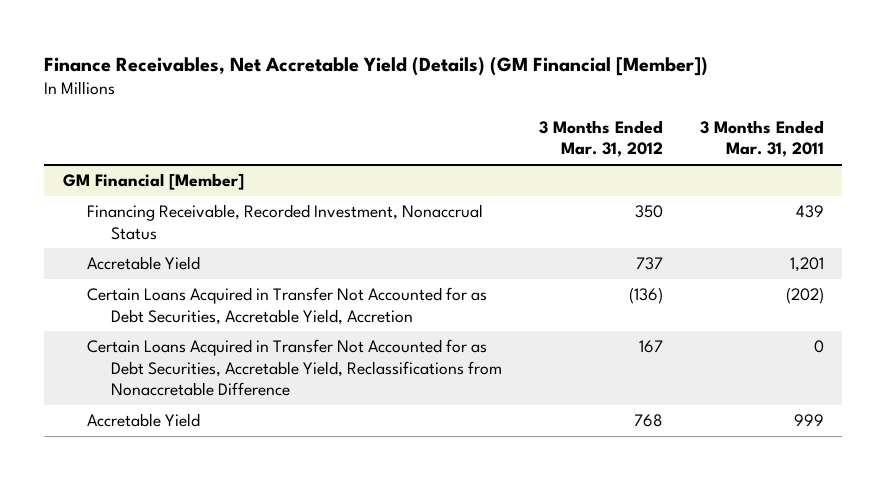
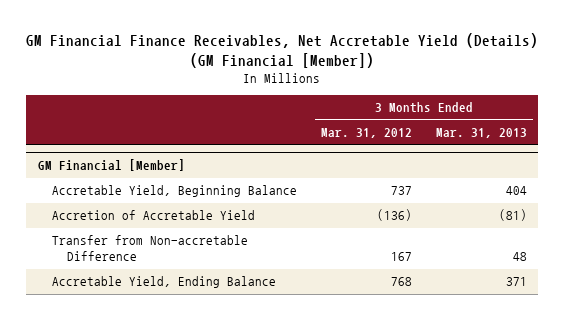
- Finance Receivables, Net Accretable Yield (Details) (GM Financial [Member])
+ GM Financial Finance Receivables, Net Accretable Yield (Details) (GM Financial [Member])
- | 3 Months Ended Mar. 31, 2012 | 3 Months Ended Mar. 31, 2011
+ | 3 Months Ended Mar. 31, 2012 | 3 Months Ended Mar. 31, 2013
@ GM Financial [Member]
- Financing Receivable, Recorded Investment, Nonaccrual Status | 350 | 439
- Accretable Yield | 737 | 1,201
- Certain Loans Acquired in Transfer Not Accounted for as Debt Securities, Accretable Yield, Accretion | (136) | (202)
- Certain Loans Acquired in Transfer Not Accounted for as Debt Securities, Accretable Yield, Reclassifications from Nonaccretable Difference | 167 | 0
- Accretable Yield | 768 | 999
+ Accretable Yield, Beginning Balance | 737 | 404
+ Accretion of Accretable Yield | (136) | (81)
+ Transfer from Non-accretable Difference | 167 | 48
+ Accretable Yield, Ending Balance | 768 | 371

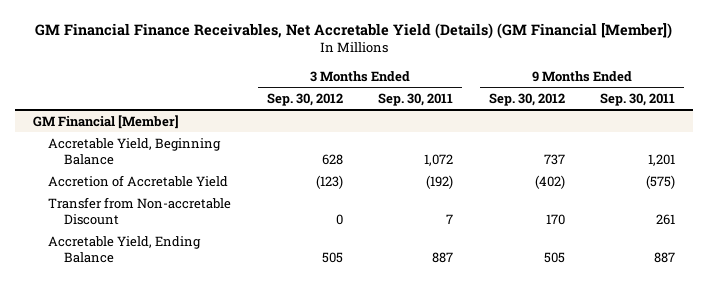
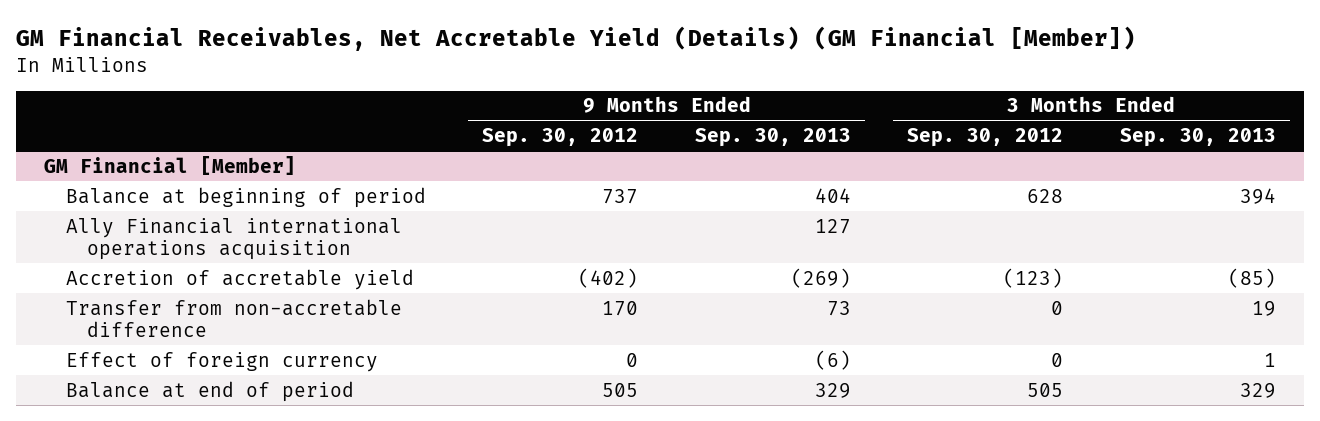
- GM Financial Finance Receivables, Net Accretable Yield (Details) (GM Financial [Member])
+ GM Financial Receivables, Net Accretable Yield (Details) (GM Financial [Member])
- | 3 Months Ended Sep. 30, 2012 | 3 Months Ended Sep. 30, 2011 | 9 Months Ended Sep. 30, 2012 | 9 Months Ended Sep. 30, 2011
+ | 9 Months Ended Sep. 30, 2012 | 9 Months Ended Sep. 30, 2013 | 3 Months Ended Sep. 30, 2012 | 3 Months Ended Sep. 30, 2013
@ GM Financial [Member]
- Accretable Yield, Beginning Balance | 628 | 1,072 | 737 | 1,201
- Accretion of Accretable Yield | (123) | (192) | (402) | (575)
- Transfer from Non-accretable Discount | 0 | 7 | 170 | 261
- Accretable Yield, Ending Balance | 505 | 887 | 505 | 887
+ Balance at beginning of period | 737 | 404 | 628 | 394
+ Ally Financial international operations acquisition | | 127 | |
+ Accretion of accretable yield | (402) | (269) | (123) | (85)
+ Transfer from non-accretable difference | 170 | 73 | 0 | 19
+ Effect of foreign currency | 0 | (6) | 0 | 1
+ Balance at end of period | 505 | 329 | 505 | 329

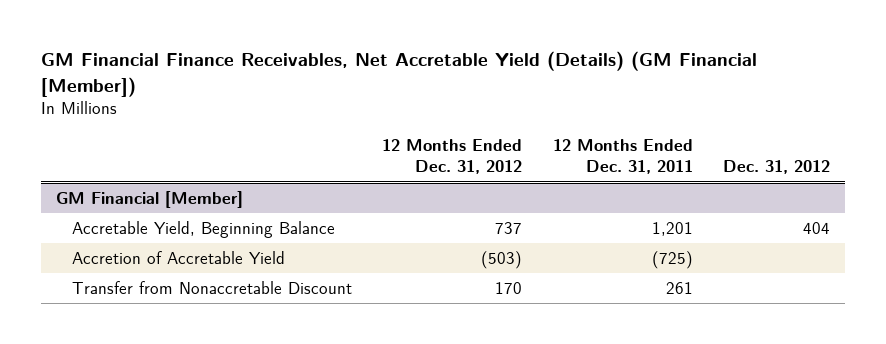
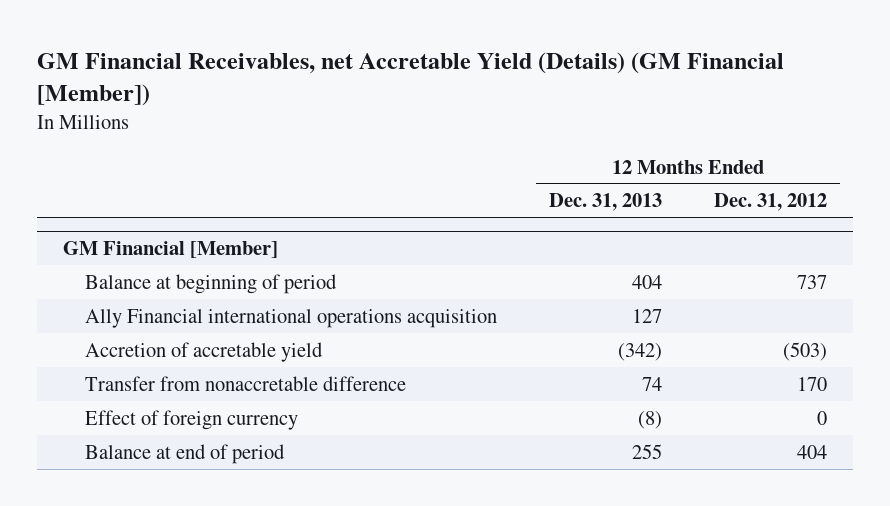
- GM Financial Finance Receivables, Net Accretable Yield (Details) (GM Financial [Member])
+ GM Financial Receivables, net Accretable Yield (Details) (GM Financial [Member])
- | 12 Months Ended Dec. 31, 2012 | 12 Months Ended Dec. 31, 2011 | Dec. 31, 2012
+ | 12 Months Ended Dec. 31, 2013 | 12 Months Ended Dec. 31, 2012
@ GM Financial [Member]
- Accretable Yield, Beginning Balance | 737 | 1,201 | 404
- Accretion of Accretable Yield | (503) | (725) |
- Transfer from Nonaccretable Discount | 170 | 261 |
+ Balance at beginning of period | 404 | 737
+ Ally Financial international operations acquisition | 127 |
+ Accretion of accretable yield | (342) | (503)
+ Transfer from nonaccretable difference | 74 | 170
+ Effect of foreign currency | (8) | 0
+ Balance at end of period | 255 | 404

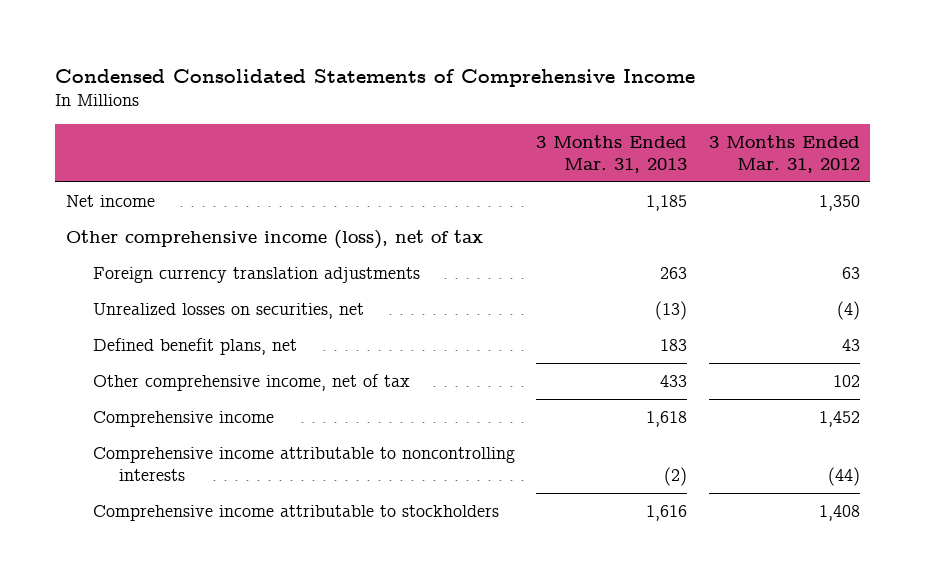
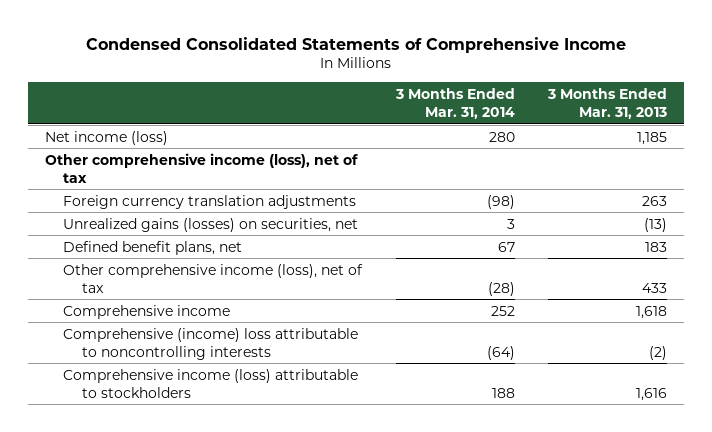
- | 3 Months Ended Mar. 31, 2013 | 3 Months Ended Mar. 31, 2012
+ | 3 Months Ended Mar. 31, 2014 | 3 Months Ended Mar. 31, 2013
- Net income | 1,185 | 1,350
+ Net income (loss) | 280 | 1,185
- Unrealized losses on securities, net | (13) | (4)
+ Unrealized gains (losses) on securities, net | 3 | (13)
- Other comprehensive income, net of tax | 433 | 102
+ Other comprehensive income (loss), net of tax | (28) | 433
- Comprehensive income attributable to noncontrolling interests | (2) | (44)
- Comprehensive income attributable to stockholders | 1,616 | 1,408
+ Comprehensive (income) loss attributable to noncontrolling interests | (64) | (2)
+ Comprehensive income (loss) attributable to stockholders | 188 | 1,616

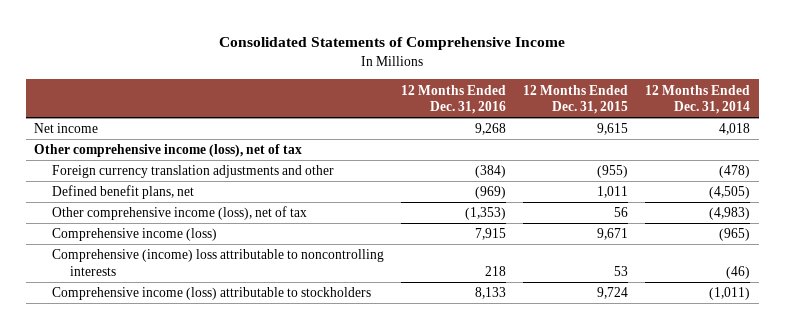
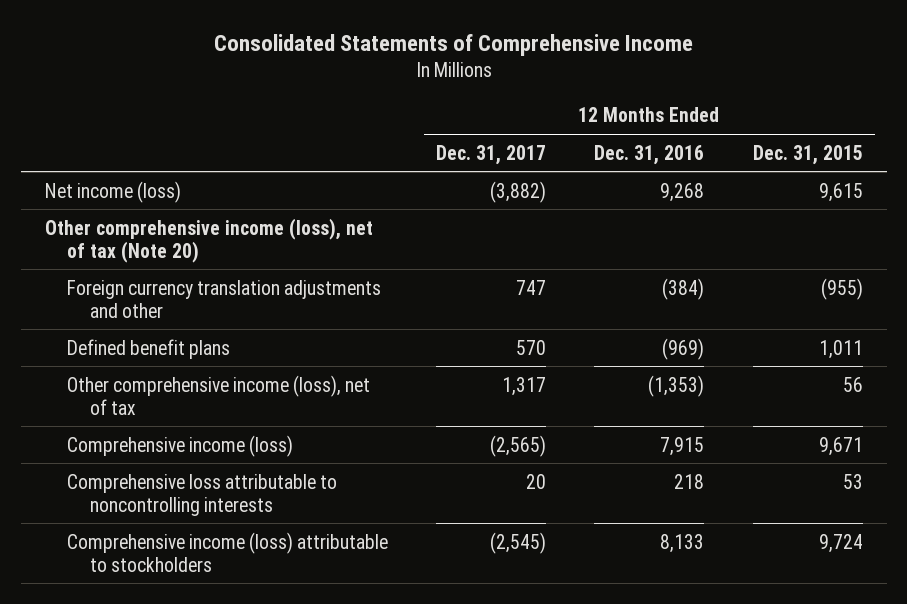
- | 12 Months Ended Dec. 31, 2016 | 12 Months Ended Dec. 31, 2015 | 12 Months Ended Dec. 31, 2014
+ | 12 Months Ended Dec. 31, 2017 | 12 Months Ended Dec. 31, 2016 | 12 Months Ended Dec. 31, 2015
- Net income | 9,268 | 9,615 | 4,018
- Other comprehensive income (loss), net of tax
+ Net income (loss) | (3,882) | 9,268 | 9,615
+ Other comprehensive income (loss), net of tax (Note 20)
- Defined benefit plans, net | (969) | 1,011 | (4,505)
+ Defined benefit plans | 570 | (969) | 1,011
- Comprehensive (income) loss attributable to noncontrolling interests | 218 | 53 | (46)
+ Comprehensive loss attributable to noncontrolling interests | 20 | 218 | 53

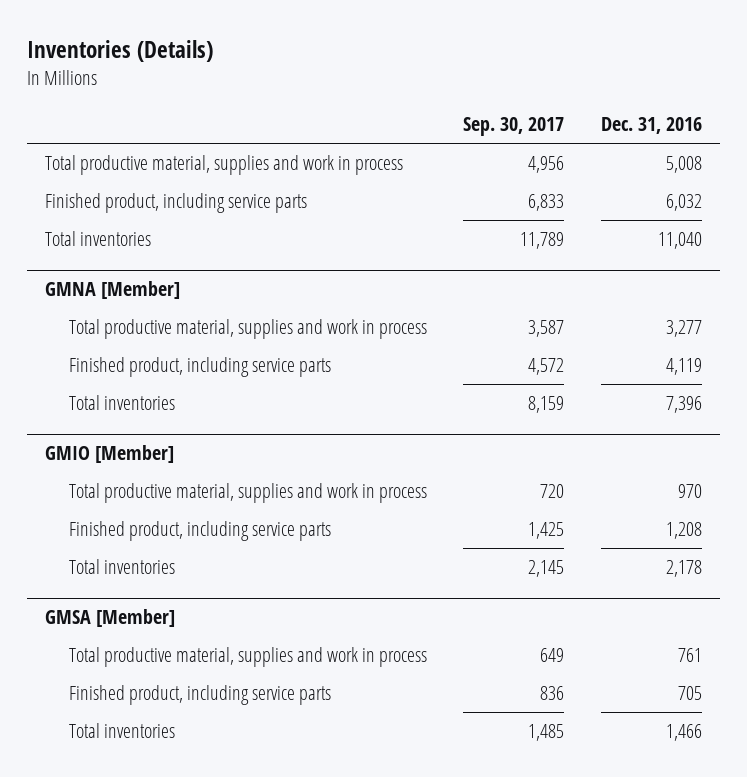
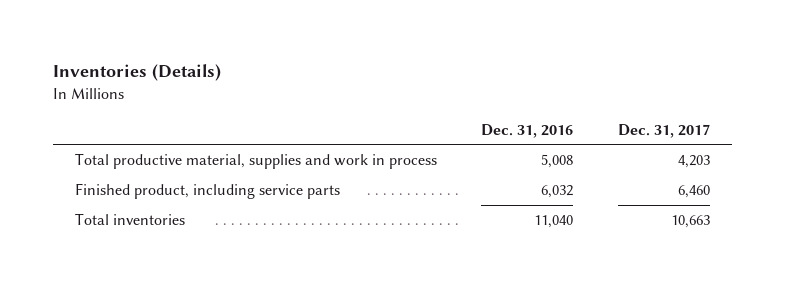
- | Sep. 30, 2017 | Dec. 31, 2016
+ | Dec. 31, 2016 | Dec. 31, 2017
- GMNA [Member]
- Total productive material, supplies and work in process | 3,587 | 3,277
- Finished product, including service parts | 4,572 | 4,119
- Total inventories | 8,159 | 7,396
- GMIO [Member]
- Total productive material, supplies and work in process | 720 | 970
- Finished product, including service parts | 1,425 | 1,208
- Total inventories | 2,145 | 2,178
- GMSA [Member]
- Total productive material, supplies and work in process | 649 | 761
- Finished product, including service parts | 836 | 705
- Total inventories | 1,485 | 1,466

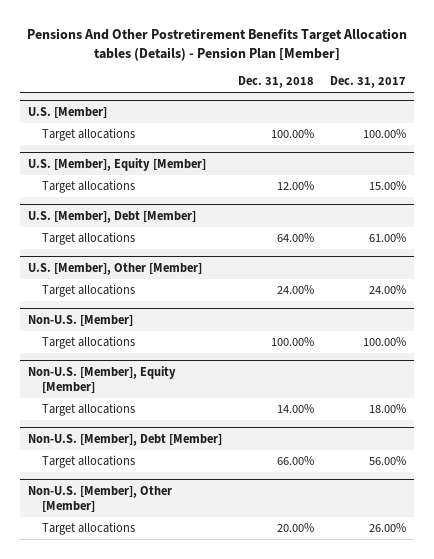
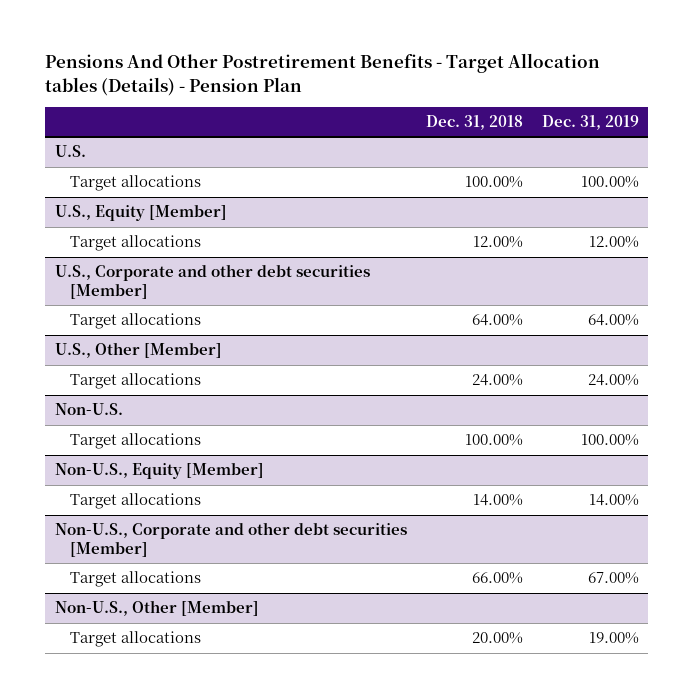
- Pensions And Other Postretirement Benefits Target Allocation tables (Details) - Pension Plan [Member]
+ Pensions And Other Postretirement Benefits - Target Allocation tables (Details) - Pension Plan
- | Dec. 31, 2018 | Dec. 31, 2017
+ | Dec. 31, 2018 | Dec. 31, 2019
- U.S. [Member]
+ U.S.
- U.S. [Member], Equity [Member]
+ U.S., Equity [Member]
- U.S. [Member], Debt [Member]
+ U.S., Corporate and other debt securities [Member]
- U.S. [Member], Other [Member]
+ U.S., Other [Member]
- Non-U.S. [Member]
+ Non-U.S.
- Non-U.S. [Member], Equity [Member]
+ Non-U.S., Equity [Member]
- Non-U.S. [Member], Debt [Member]
+ Non-U.S., Corporate and other debt securities [Member]
- Non-U.S. [Member], Other [Member]
+ Non-U.S., Other [Member]

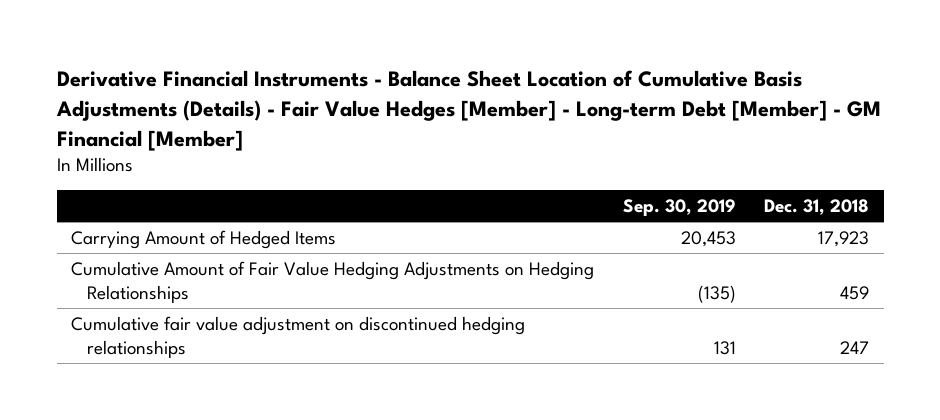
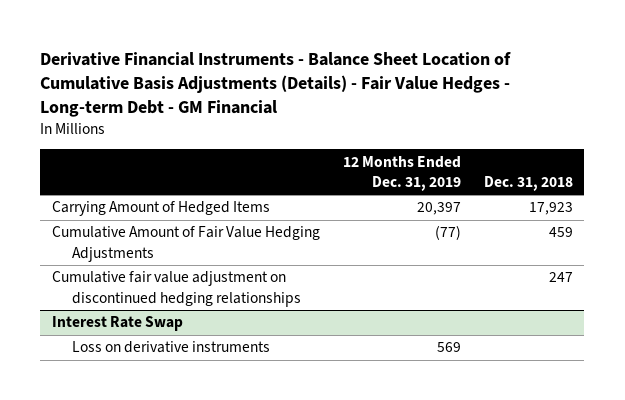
- Derivative Financial Instruments - Balance Sheet Location of Cumulative Basis Adjustments (Details) - Fair Value Hedges [Member] - Long-term Debt [Member] - GM Financial [Member]
+ Derivative Financial Instruments - Balance Sheet Location of Cumulative Basis Adjustments (Details) - Fair Value Hedges - Long-term Debt - GM Financial
- | Sep. 30, 2019 | Dec. 31, 2018
+ | 12 Months Ended Dec. 31, 2019 | Dec. 31, 2018
- Cumulative Amount of Fair Value Hedging Adjustments on Hedging Relationships | (135) | 459
+ Cumulative Amount of Fair Value Hedging Adjustments | (77) | 459
+ Interest Rate Swap
+ Loss on derivative instruments | 569 |

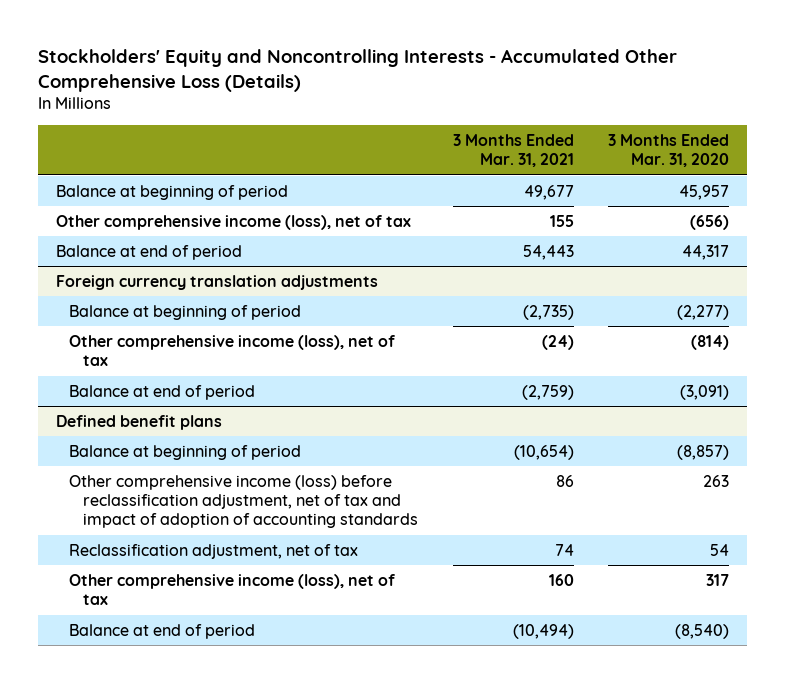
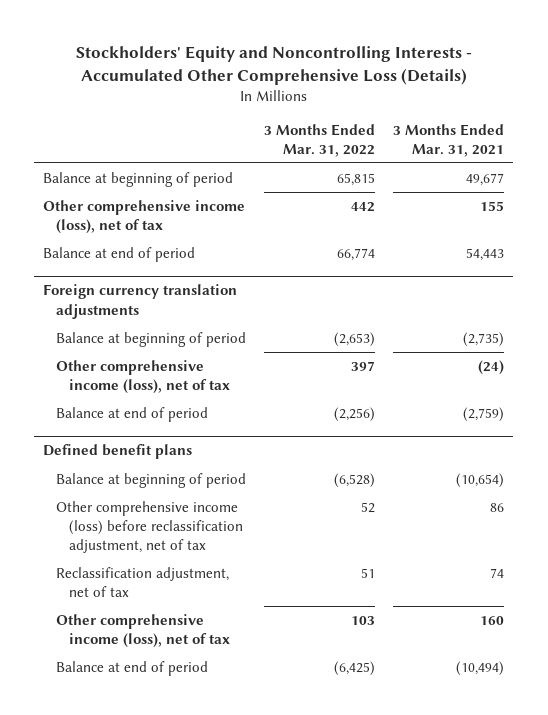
- | 3 Months Ended Mar. 31, 2021 | 3 Months Ended Mar. 31, 2020
+ | 3 Months Ended Mar. 31, 2022 | 3 Months Ended Mar. 31, 2021
@ Defined benefit plans
- Other comprehensive income (loss) before reclassification adjustment, net of tax and impact of adoption of accounting standards | 86 | 263
+ Other comprehensive income (loss) before reclassification adjustment, net of tax | 52 | 86

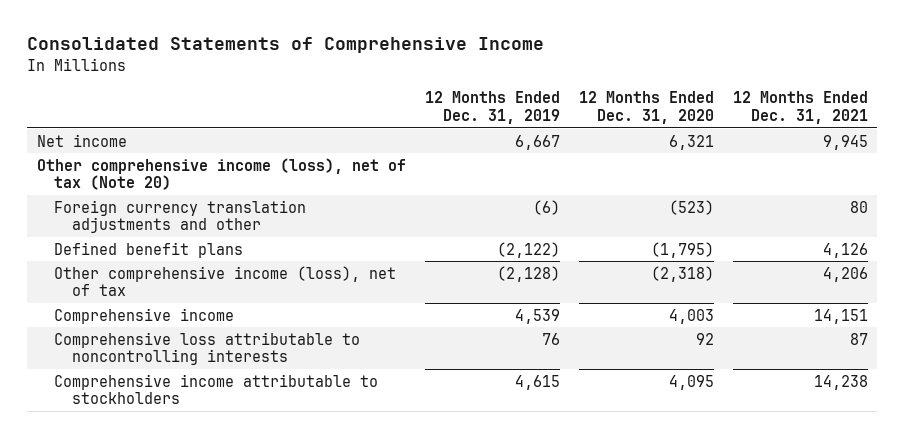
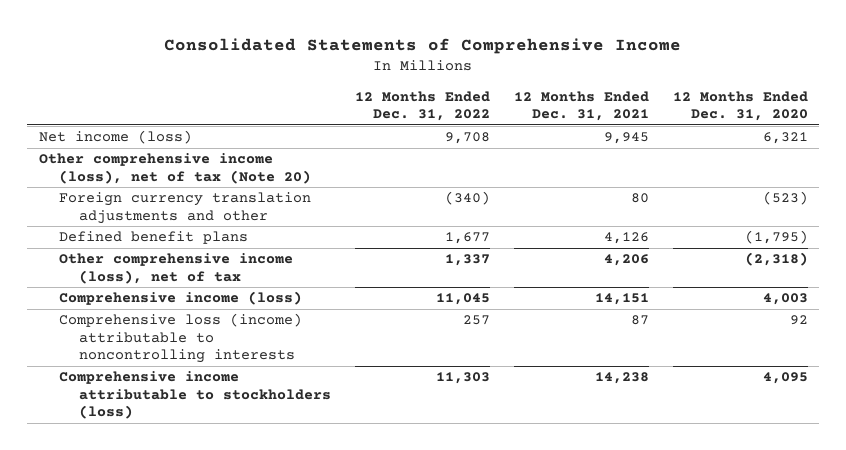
- | 12 Months Ended Dec. 31, 2019 | 12 Months Ended Dec. 31, 2020 | 12 Months Ended Dec. 31, 2021
+ | 12 Months Ended Dec. 31, 2022 | 12 Months Ended Dec. 31, 2021 | 12 Months Ended Dec. 31, 2020
- Net income | 6,667 | 6,321 | 9,945
+ Net income (loss) | 9,708 | 9,945 | 6,321
- Comprehensive income | 4,539 | 4,003 | 14,151
- Comprehensive loss attributable to noncontrolling interests | 76 | 92 | 87
- Comprehensive income attributable to stockholders | 4,615 | 4,095 | 14,238
+ Comprehensive income (loss) | 11,045 | 14,151 | 4,003
+ Comprehensive loss (income) attributable to noncontrolling interests | 257 | 87 | 92
+ Comprehensive income attributable to stockholders (loss) | 11,303 | 14,238 | 4,095

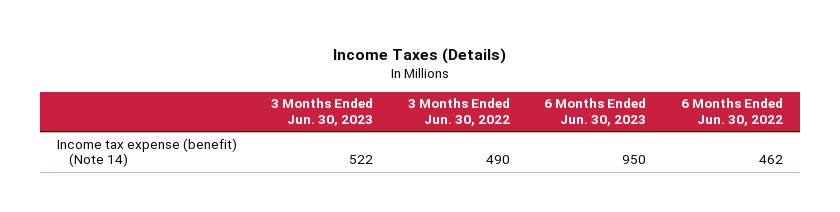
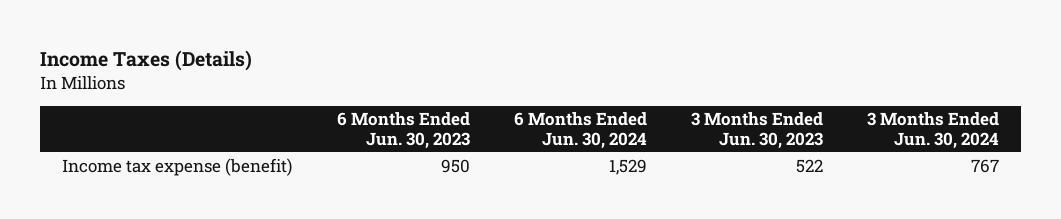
- | 3 Months Ended Jun. 30, 2023 | 3 Months Ended Jun. 30, 2022 | 6 Months Ended Jun. 30, 2023 | 6 Months Ended Jun. 30, 2022
+ | 6 Months Ended Jun. 30, 2023 | 6 Months Ended Jun. 30, 2024 | 3 Months Ended Jun. 30, 2023 | 3 Months Ended Jun. 30, 2024
- Income tax expense (benefit) (Note 14) | 522 | 490 | 950 | 462
+ Income tax expense (benefit) | 950 | 1,529 | 522 | 767

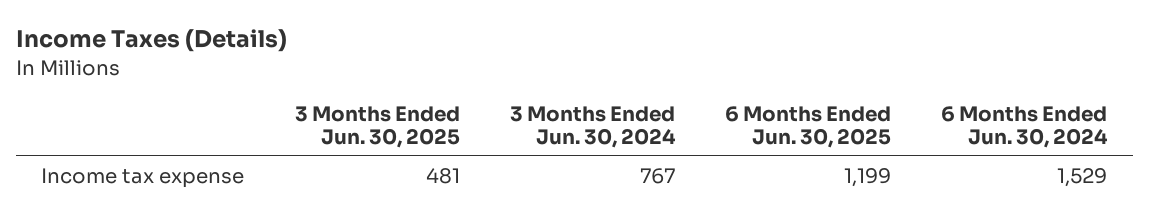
- | 6 Months Ended Jun. 30, 2023 | 6 Months Ended Jun. 30, 2024 | 3 Months Ended Jun. 30, 2023 | 3 Months Ended Jun. 30, 2024
+ | 3 Months Ended Jun. 30, 2025 | 3 Months Ended Jun. 30, 2024 | 6 Months Ended Jun. 30, 2025 | 6 Months Ended Jun. 30, 2024
- Income tax expense (benefit) | 950 | 1,529 | 522 | 767
+ Income tax expense | 481 | 767 | 1,199 | 1,529

